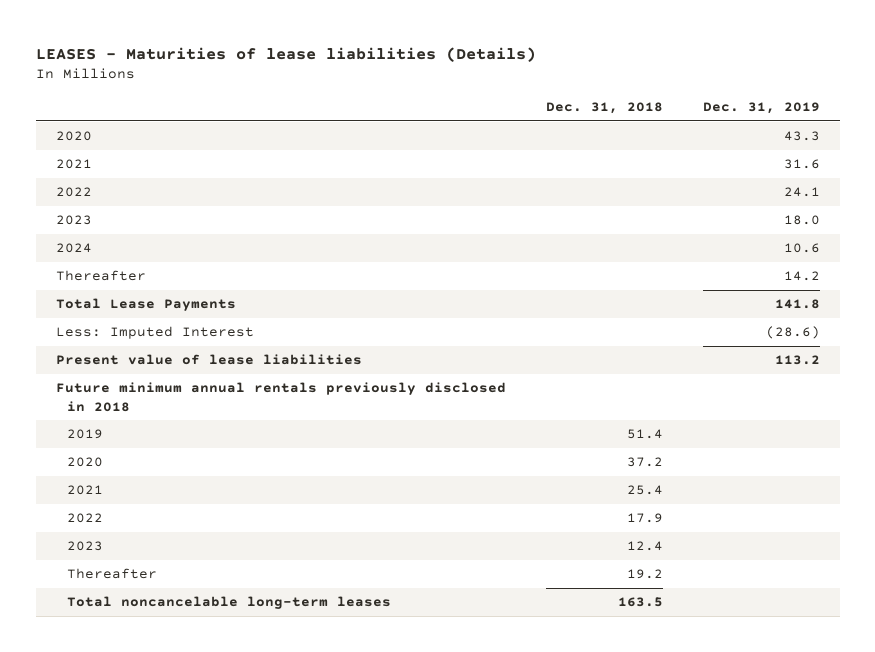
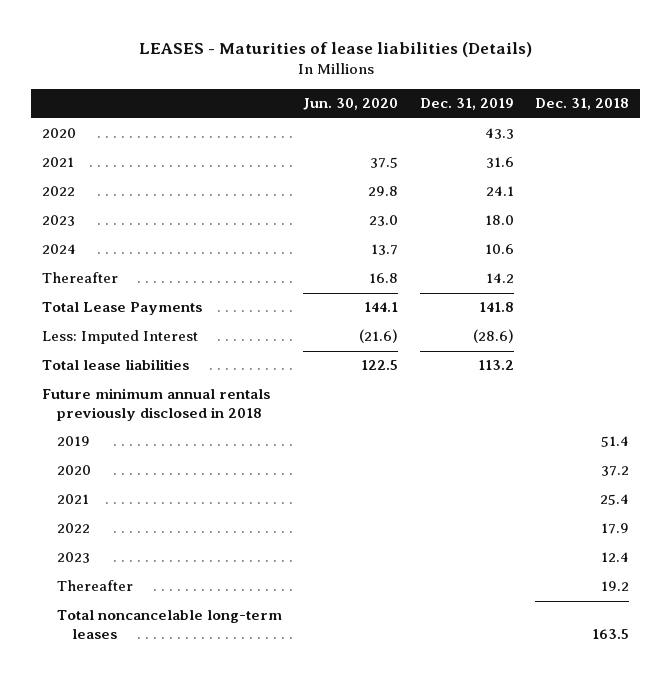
- | Dec. 31, 2018 | Dec. 31, 2019
+ | Jun. 30, 2020 | Dec. 31, 2019 | Dec. 31, 2018
- Present value of lease liabilities | | 113.2
+ Total lease liabilities | 122.5 | 113.2 |

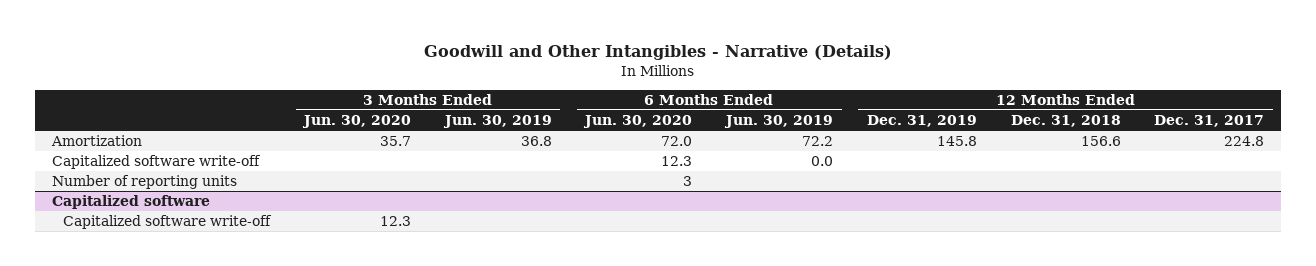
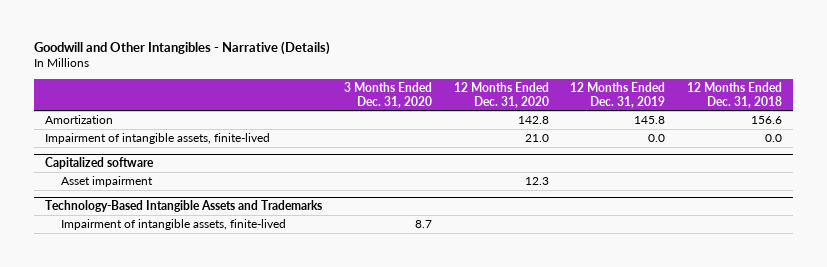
- | 3 Months Ended Jun. 30, 2020 | 3 Months Ended Jun. 30, 2019 | 6 Months Ended Jun. 30, 2020 | 6 Months Ended Jun. 30, 2019 | 12 Months Ended Dec. 31, 2019 | 12 Months Ended Dec. 31, 2018 | 12 Months Ended Dec. 31, 2017
+ | 3 Months Ended Dec. 31, 2020 | 12 Months Ended Dec. 31, 2020 | 12 Months Ended Dec. 31, 2019 | 12 Months Ended Dec. 31, 2018
- Capitalized software write-off | | | 12.3 | 0.0 | | |
- Number of reporting units | | | 3 | | | |
+ Impairment of intangible assets, finite-lived | | 21.0 | 0.0 | 0.0
@ Capitalized software
- Capitalized software write-off | 12.3 | | | | | |
+ Asset impairment | | 12.3 | |
+ Technology-Based Intangible Assets and Trademarks
+ Impairment of intangible assets, finite-lived | 8.7 | | |

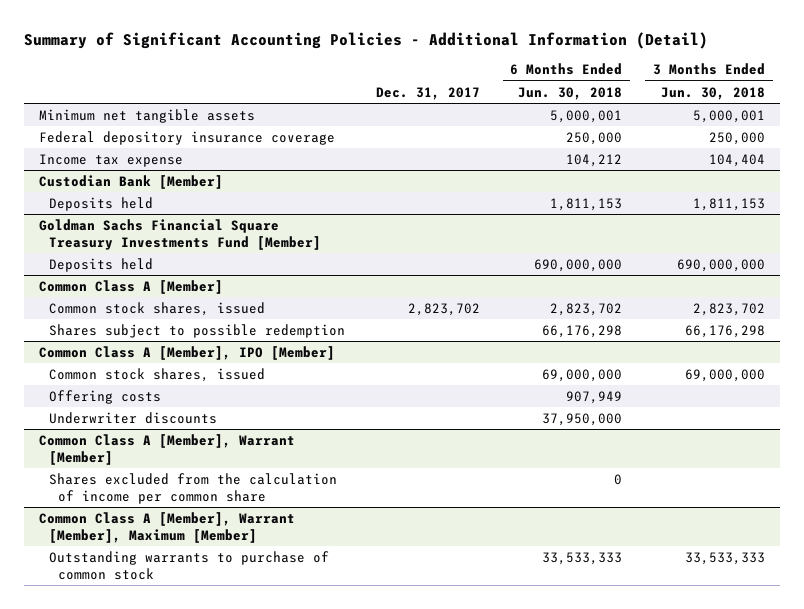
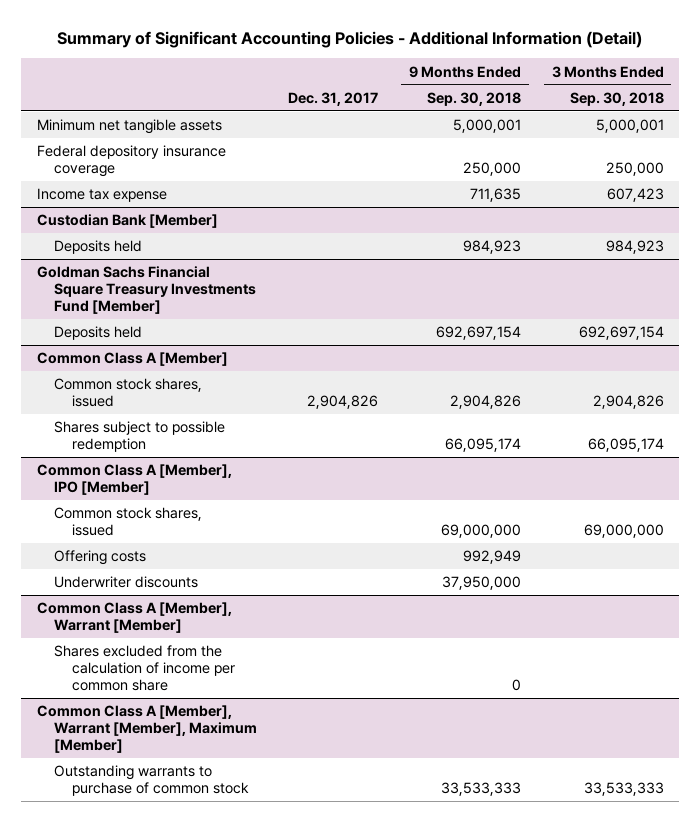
- | Dec. 31, 2017 | 6 Months Ended Jun. 30, 2018 | 3 Months Ended Jun. 30, 2018
+ | Dec. 31, 2017 | 9 Months Ended Sep. 30, 2018 | 3 Months Ended Sep. 30, 2018
@ Common Class A [Member]
- Common stock shares, issued | 2,823,702 | 2,823,702 | 2,823,702
+ Common stock shares, issued | 2,904,826 | 2,904,826 | 2,904,826

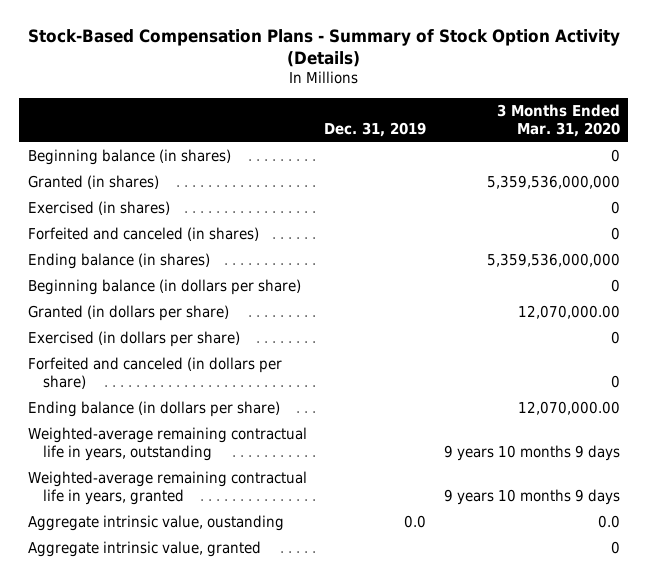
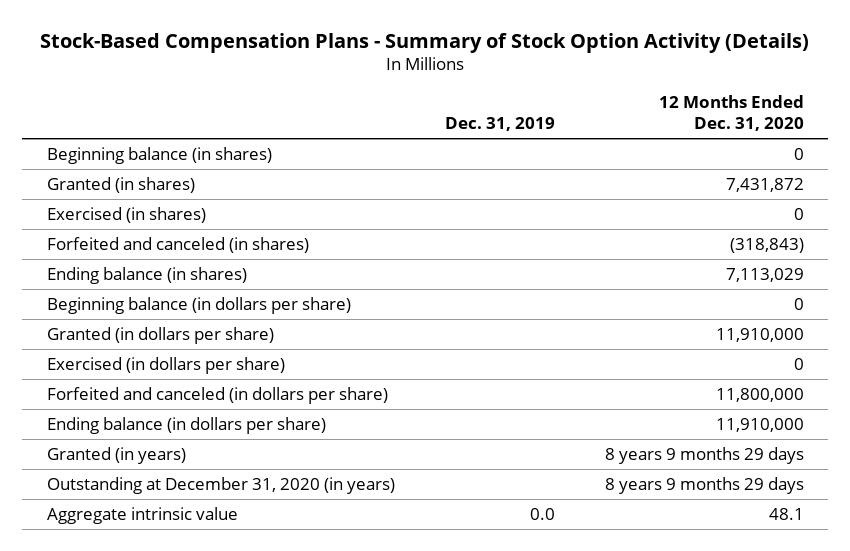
- | Dec. 31, 2019 | 3 Months Ended Mar. 31, 2020
+ | Dec. 31, 2019 | 12 Months Ended Dec. 31, 2020
- Weighted-average remaining contractual life in years, outstanding | | 9 years 10 months 9 days
- Weighted-average remaining contractual life in years, granted | | 9 years 10 months 9 days
- Aggregate intrinsic value, oustanding | 0.0 | 0.0
- Aggregate intrinsic value, granted | | 0
+ Granted (in years) | | 8 years 9 months 29 days
+ Outstanding at December 31, 2020 (in years) | | 8 years 9 months 29 days
+ Aggregate intrinsic value | 0.0 | 48.1

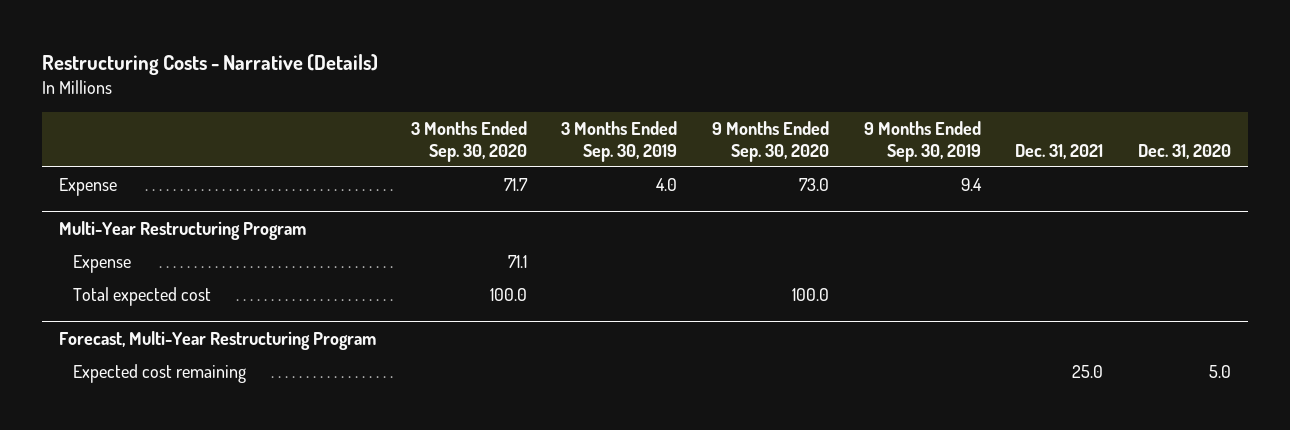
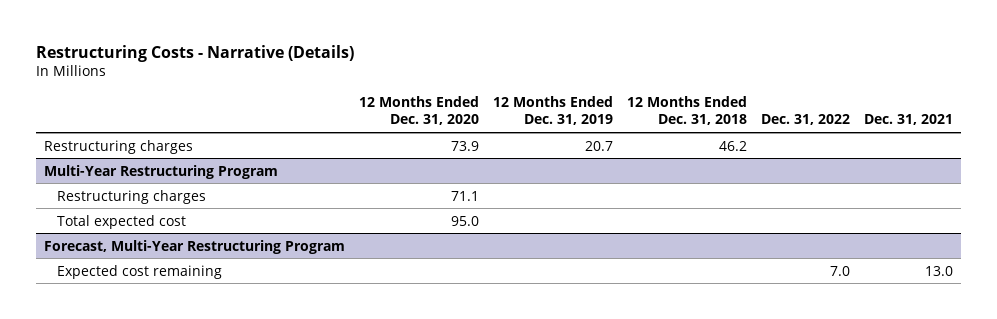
- | 3 Months Ended Sep. 30, 2020 | 3 Months Ended Sep. 30, 2019 | 9 Months Ended Sep. 30, 2020 | 9 Months Ended Sep. 30, 2019 | Dec. 31, 2021 | Dec. 31, 2020
+ | 12 Months Ended Dec. 31, 2020 | 12 Months Ended Dec. 31, 2019 | 12 Months Ended Dec. 31, 2018 | Dec. 31, 2022 | Dec. 31, 2021
- Expense | 71.7 | 4.0 | 73.0 | 9.4 | |
+ Restructuring charges | 73.9 | 20.7 | 46.2 | |
@ Multi-Year Restructuring Program
- Expense | 71.1 | | | | |
+ Restructuring charges | 71.1 | | | |
@ Forecast, Multi-Year Restructuring Program
- Expected cost remaining | | | | | 25.0 | 5.0
+ Expected cost remaining | | | | 7.0 | 13.0

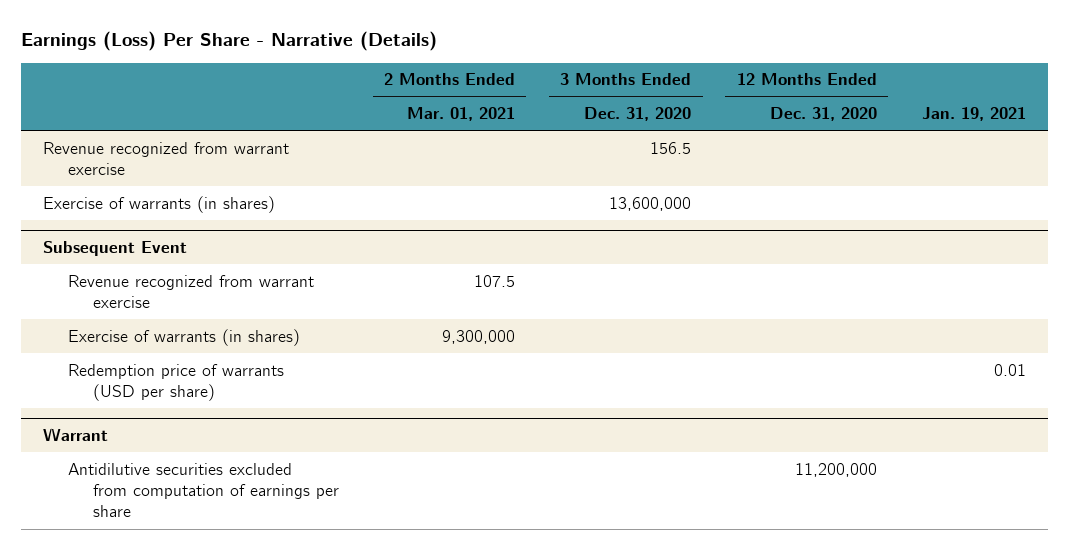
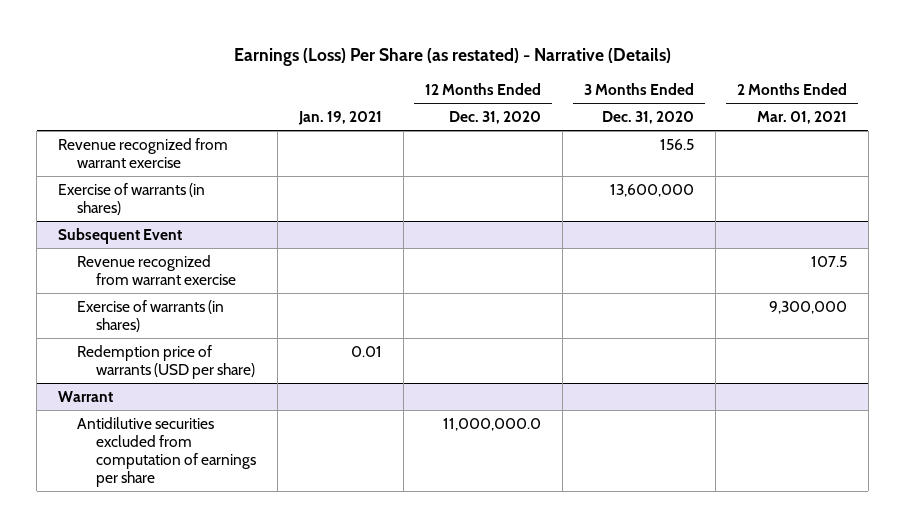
- Earnings (Loss) Per Share - Narrative (Details)
+ Earnings (Loss) Per Share (as restated) - Narrative (Details)
- | 2 Months Ended Mar. 01, 2021 | 3 Months Ended Dec. 31, 2020 | 12 Months Ended Dec. 31, 2020 | Jan. 19, 2021
+ | Jan. 19, 2021 | 12 Months Ended Dec. 31, 2020 | 3 Months Ended Dec. 31, 2020 | 2 Months Ended Mar. 01, 2021
@ Warrant
- Antidilutive securities excluded from computation of earnings per share | | | 11,200,000 |
+ Antidilutive securities excluded from computation of earnings per share | | 11,000,000.0 | |

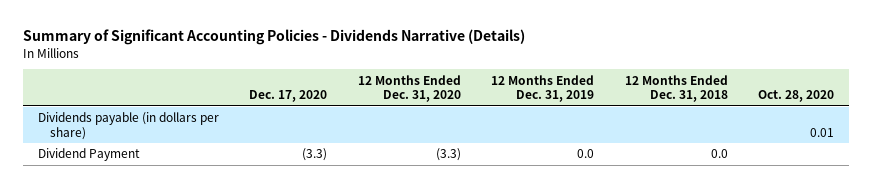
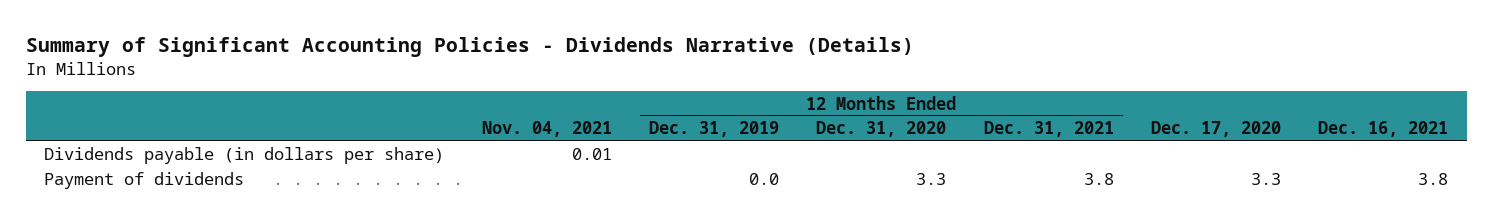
- | Dec. 17, 2020 | 12 Months Ended Dec. 31, 2020 | 12 Months Ended Dec. 31, 2019 | 12 Months Ended Dec. 31, 2018 | Oct. 28, 2020
+ | Nov. 04, 2021 | 12 Months Ended Dec. 31, 2019 | 12 Months Ended Dec. 31, 2020 | 12 Months Ended Dec. 31, 2021 | Dec. 17, 2020 | Dec. 16, 2021
- Dividend Payment | (3.3) | (3.3) | 0.0 | 0.0 |
+ Payment of dividends | | 0.0 | 3.3 | 3.8 | 3.3 | 3.8

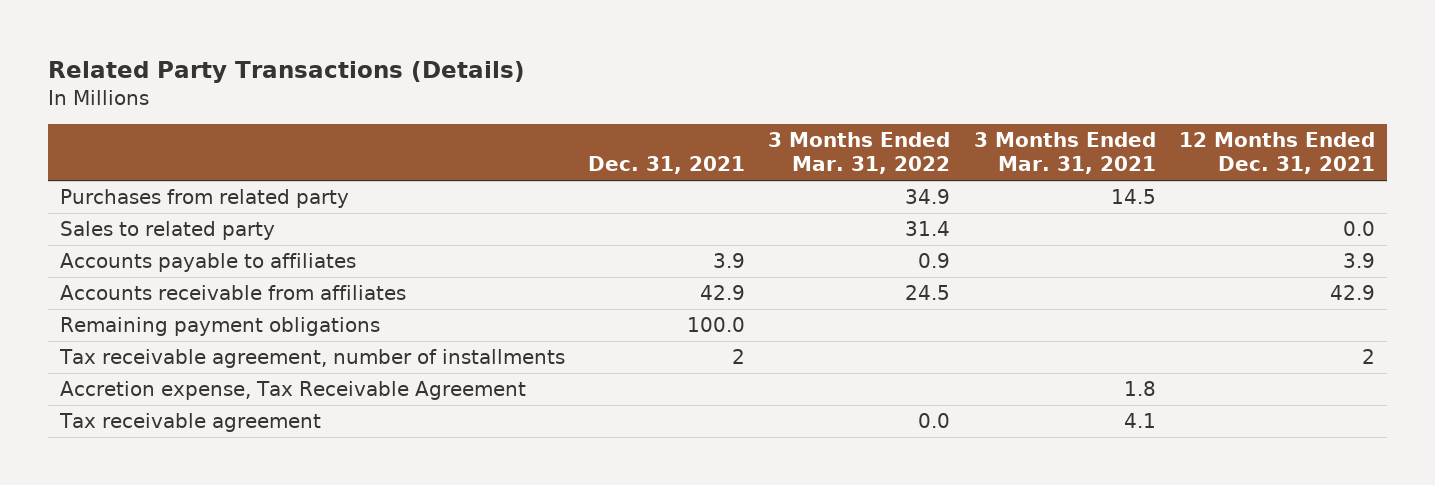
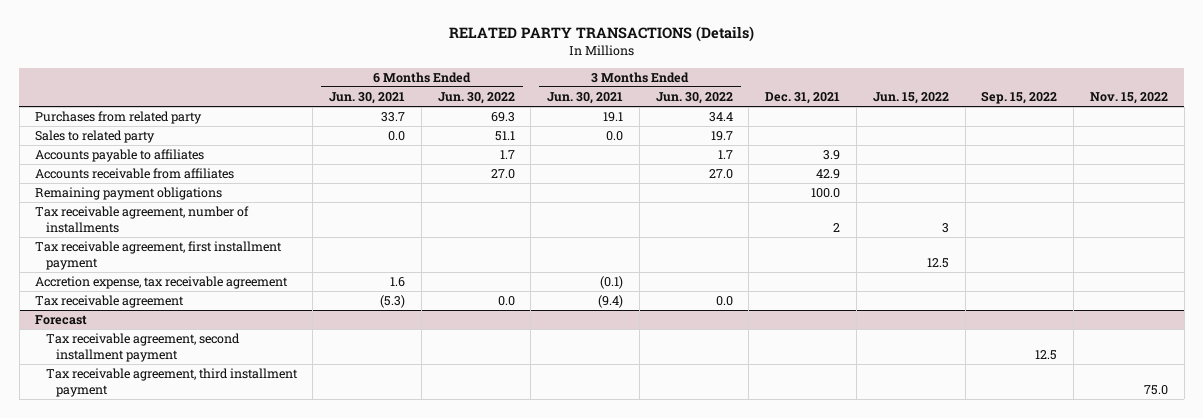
- Related Party Transactions (Details)
+ RELATED PARTY TRANSACTIONS (Details)
- | Dec. 31, 2021 | 3 Months Ended Mar. 31, 2022 | 3 Months Ended Mar. 31, 2021 | 12 Months Ended Dec. 31, 2021
+ | 6 Months Ended Jun. 30, 2021 | 6 Months Ended Jun. 30, 2022 | 3 Months Ended Jun. 30, 2021 | 3 Months Ended Jun. 30, 2022 | Dec. 31, 2021 | Jun. 15, 2022 | Sep. 15, 2022 | Nov. 15, 2022
- Accretion expense, Tax Receivable Agreement | | | 1.8 |
+ Tax receivable agreement, first installment payment | | | | | | 12.5 | |
+ Accretion expense, tax receivable agreement | 1.6 | | (0.1) | | | | |
+ Forecast
+ Tax receivable agreement, second installment payment | | | | | | | 12.5 |
+ Tax receivable agreement, third installment payment | | | | | | | | 75.0

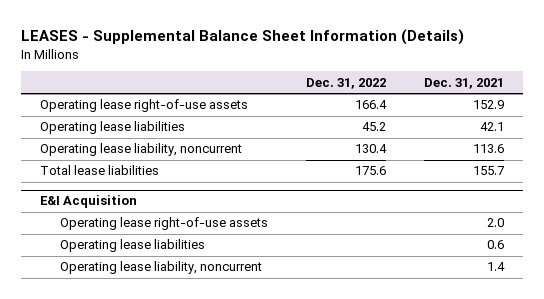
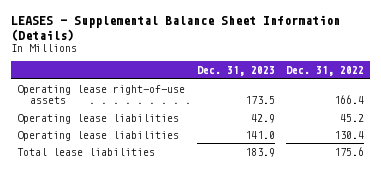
- | Dec. 31, 2022 | Dec. 31, 2021
+ | Dec. 31, 2023 | Dec. 31, 2022
- Operating lease liability, noncurrent | 130.4 | 113.6
+ Operating lease liabilities | 141.0 | 130.4
- E&I Acquisition
- Operating lease right-of-use assets | | 2.0
- Operating lease liabilities | | 0.6
- Operating lease liability, noncurrent | | 1.4

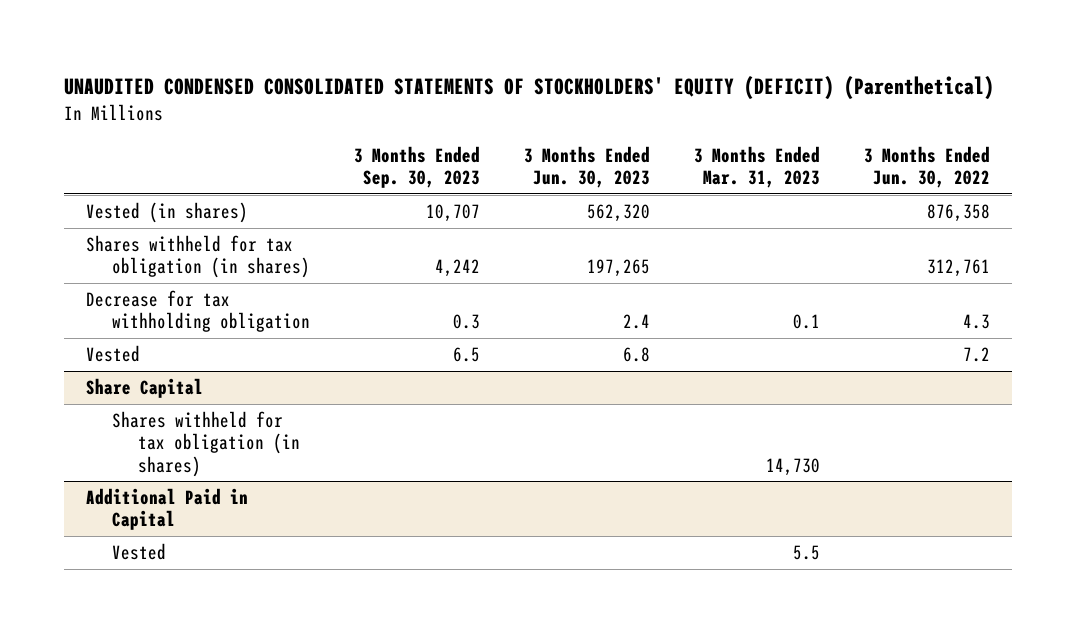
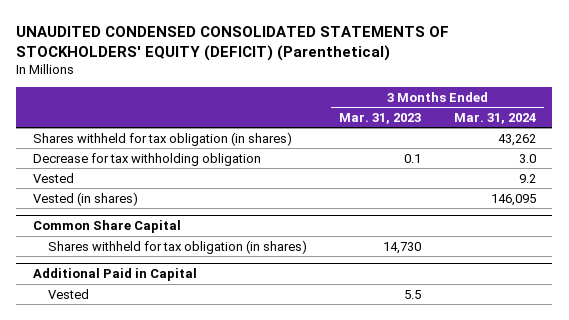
- | 3 Months Ended Sep. 30, 2023 | 3 Months Ended Jun. 30, 2023 | 3 Months Ended Mar. 31, 2023 | 3 Months Ended Jun. 30, 2022
+ | 3 Months Ended Mar. 31, 2023 | 3 Months Ended Mar. 31, 2024
- Share Capital
moved down: Vested (in shares) | | 146,095
+ Common Share Capital

